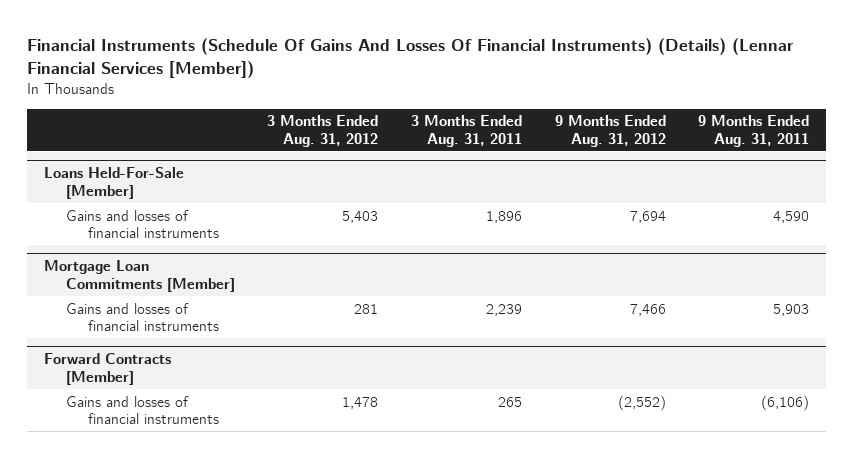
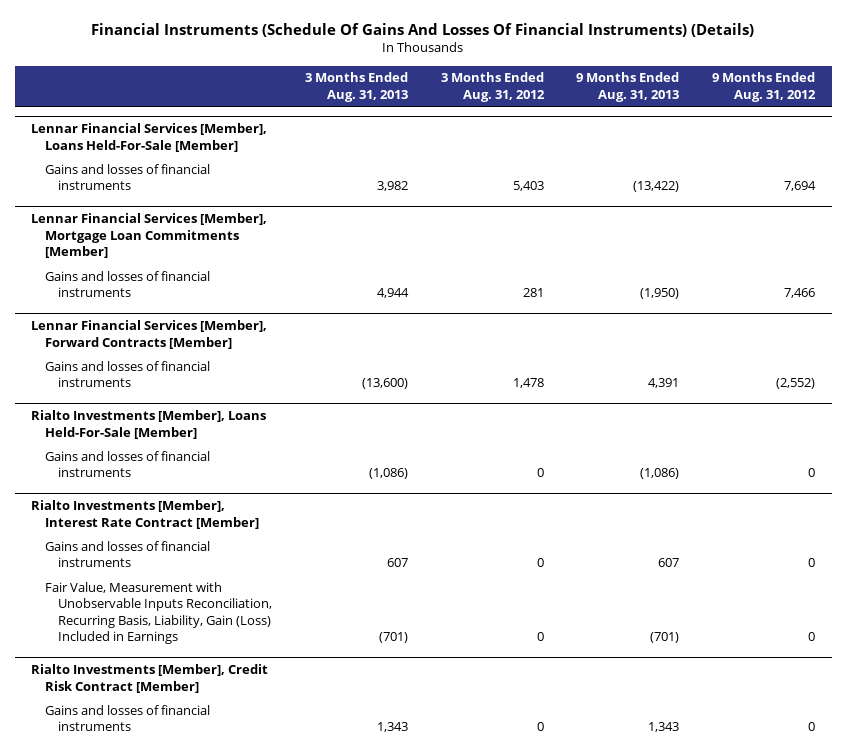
- Financial Instruments (Schedule Of Gains And Losses Of Financial Instruments) (Details) (Lennar Financial Services [Member])
+ Financial Instruments (Schedule Of Gains And Losses Of Financial Instruments) (Details)
- | 3 Months Ended Aug. 31, 2012 | 3 Months Ended Aug. 31, 2011 | 9 Months Ended Aug. 31, 2012 | 9 Months Ended Aug. 31, 2011
+ | 3 Months Ended Aug. 31, 2013 | 3 Months Ended Aug. 31, 2012 | 9 Months Ended Aug. 31, 2013 | 9 Months Ended Aug. 31, 2012
- Loans Held-For-Sale [Member]
+ Lennar Financial Services [Member], Loans Held-For-Sale [Member]
- Mortgage Loan Commitments [Member]
+ Lennar Financial Services [Member], Mortgage Loan Commitments [Member]
- Forward Contracts [Member]
+ Lennar Financial Services [Member], Forward Contracts [Member]
+ Rialto Investments [Member], Loans Held-For-Sale [Member]
+ Gains and losses of financial instruments | (1,086) | 0 | (1,086) | 0
+ Rialto Investments [Member], Interest Rate Contract [Member]
+ Gains and losses of financial instruments | 607 | 0 | 607 | 0
+ Fair Value, Measurement with Unobservable Inputs Reconciliation, Recurring Basis, Liability, Gain (Loss) Included in Earnings | (701) | 0 | (701) | 0
+ Rialto Investments [Member], Credit Risk Contract [Member]
+ Gains and losses of financial instruments | 1,343 | 0 | 1,343 | 0

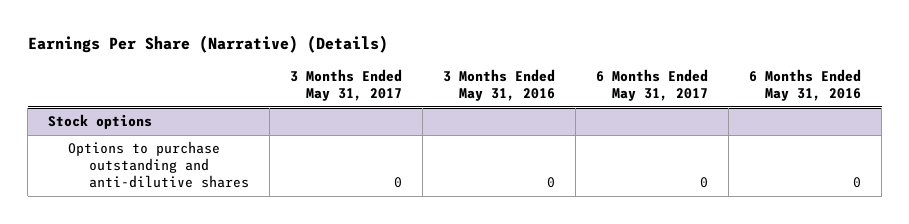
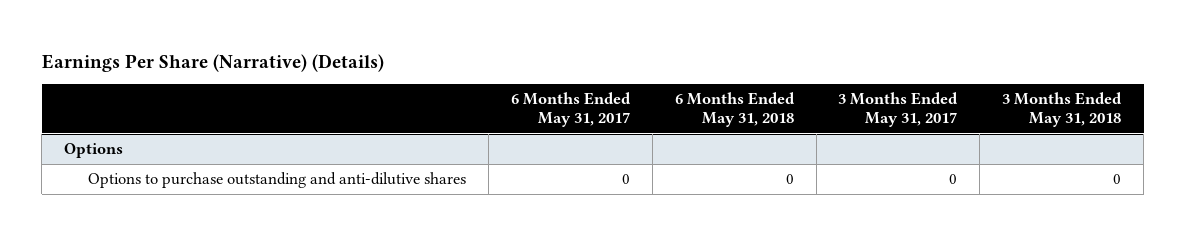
- | 3 Months Ended May 31, 2017 | 3 Months Ended May 31, 2016 | 6 Months Ended May 31, 2017 | 6 Months Ended May 31, 2016
+ | 6 Months Ended May 31, 2017 | 6 Months Ended May 31, 2018 | 3 Months Ended May 31, 2017 | 3 Months Ended May 31, 2018
- Stock options
+ Options

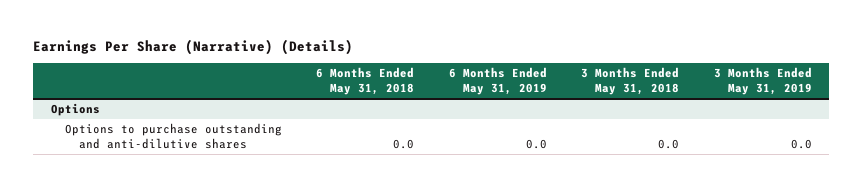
- | 6 Months Ended May 31, 2017 | 6 Months Ended May 31, 2018 | 3 Months Ended May 31, 2017 | 3 Months Ended May 31, 2018
+ | 6 Months Ended May 31, 2018 | 6 Months Ended May 31, 2019 | 3 Months Ended May 31, 2018 | 3 Months Ended May 31, 2019
@ Options
- Options to purchase outstanding and anti-dilutive shares | 0 | 0 | 0 | 0
+ Options to purchase outstanding and anti-dilutive shares | 0.0 | 0.0 | 0.0 | 0.0

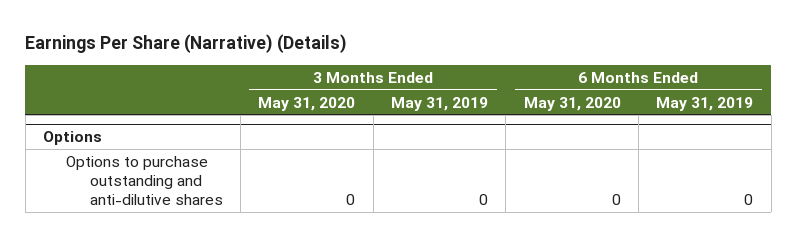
- | 6 Months Ended May 31, 2018 | 6 Months Ended May 31, 2019 | 3 Months Ended May 31, 2018 | 3 Months Ended May 31, 2019
+ | 3 Months Ended May 31, 2020 | 3 Months Ended May 31, 2019 | 6 Months Ended May 31, 2020 | 6 Months Ended May 31, 2019
@ Options
- Options to purchase outstanding and anti-dilutive shares | 0.0 | 0.0 | 0.0 | 0.0
+ Options to purchase outstanding and anti-dilutive shares | 0 | 0 | 0 | 0

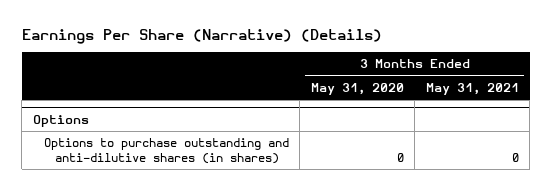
- | 3 Months Ended May 31, 2020 | 3 Months Ended May 31, 2019 | 6 Months Ended May 31, 2020 | 6 Months Ended May 31, 2019
+ | 3 Months Ended May 31, 2020 | 3 Months Ended May 31, 2021
@ Options
- Options to purchase outstanding and anti-dilutive shares | 0 | 0 | 0 | 0
+ Options to purchase outstanding and anti-dilutive shares (in shares) | 0 | 0

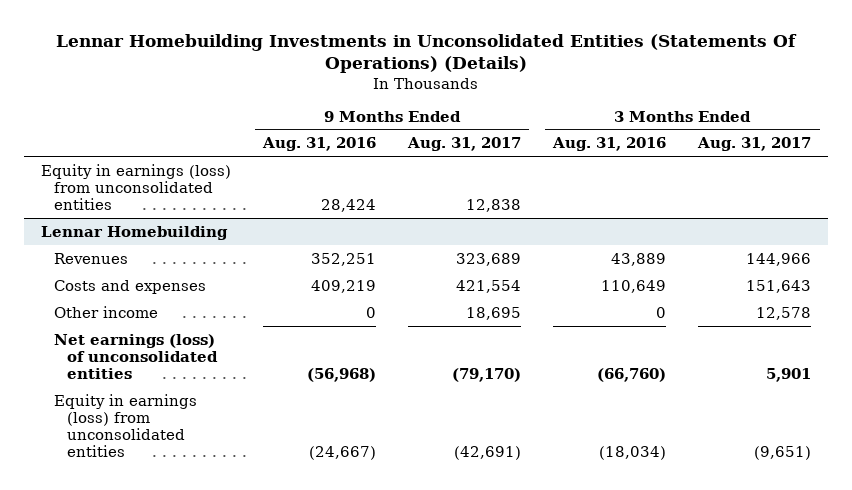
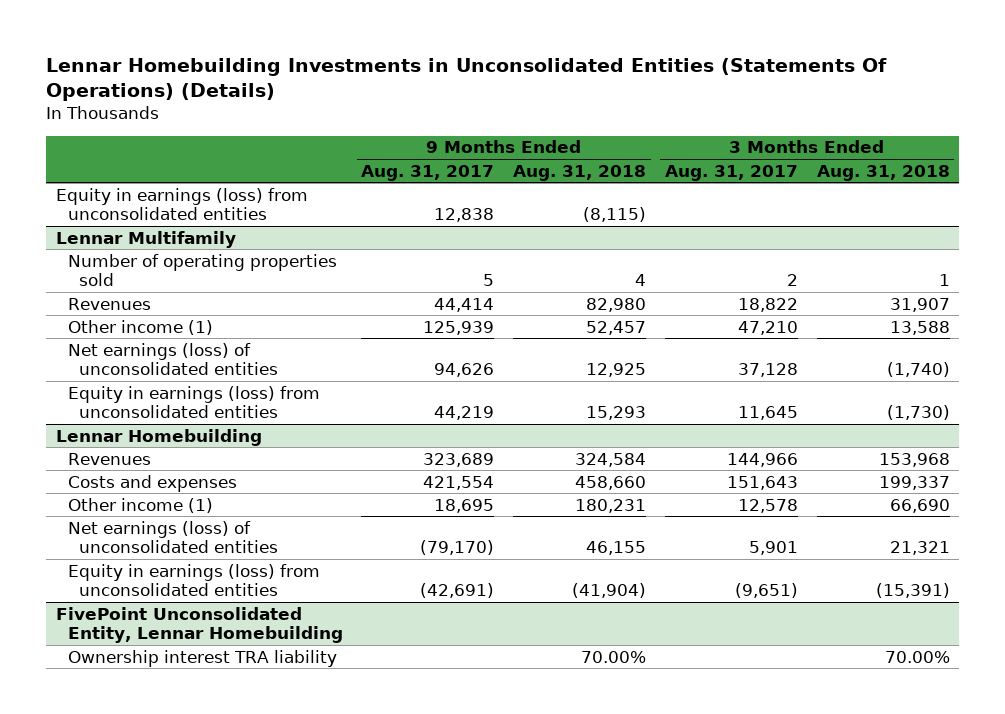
- | 9 Months Ended Aug. 31, 2016 | 9 Months Ended Aug. 31, 2017 | 3 Months Ended Aug. 31, 2016 | 3 Months Ended Aug. 31, 2017
+ | 9 Months Ended Aug. 31, 2017 | 9 Months Ended Aug. 31, 2018 | 3 Months Ended Aug. 31, 2017 | 3 Months Ended Aug. 31, 2018
+ Lennar Multifamily
+ Number of operating properties sold | 5 | 4 | 2 | 1
+ Revenues | 44,414 | 82,980 | 18,822 | 31,907
+ Other income (1) | 125,939 | 52,457 | 47,210 | 13,588
+ Net earnings (loss) of unconsolidated entities | 94,626 | 12,925 | 37,128 | (1,740)
+ Equity in earnings (loss) from unconsolidated entities | 44,219 | 15,293 | 11,645 | (1,730)
@ Lennar Homebuilding
- Other income | 0 | 18,695 | 0 | 12,578
+ Other income (1) | 18,695 | 180,231 | 12,578 | 66,690
+ FivePoint Unconsolidated Entity, Lennar Homebuilding
+ Ownership interest TRA liability | | 70.00% | | 70.00%

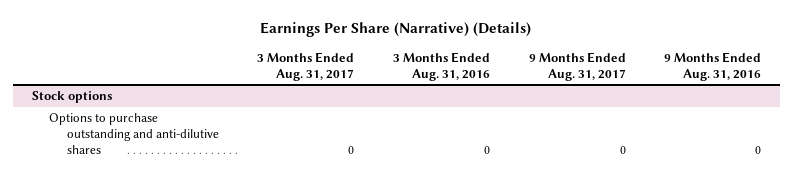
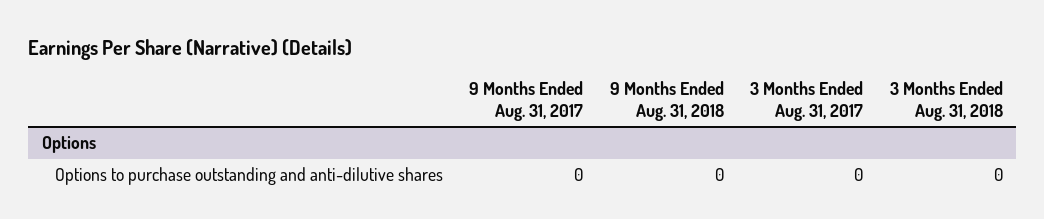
- | 3 Months Ended Aug. 31, 2017 | 3 Months Ended Aug. 31, 2016 | 9 Months Ended Aug. 31, 2017 | 9 Months Ended Aug. 31, 2016
+ | 9 Months Ended Aug. 31, 2017 | 9 Months Ended Aug. 31, 2018 | 3 Months Ended Aug. 31, 2017 | 3 Months Ended Aug. 31, 2018
- Stock options
+ Options

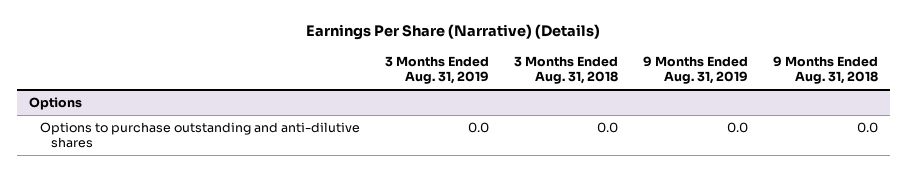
- | 9 Months Ended Aug. 31, 2017 | 9 Months Ended Aug. 31, 2018 | 3 Months Ended Aug. 31, 2017 | 3 Months Ended Aug. 31, 2018
+ | 3 Months Ended Aug. 31, 2019 | 3 Months Ended Aug. 31, 2018 | 9 Months Ended Aug. 31, 2019 | 9 Months Ended Aug. 31, 2018
@ Options
- Options to purchase outstanding and anti-dilutive shares | 0 | 0 | 0 | 0
+ Options to purchase outstanding and anti-dilutive shares | 0.0 | 0.0 | 0.0 | 0.0

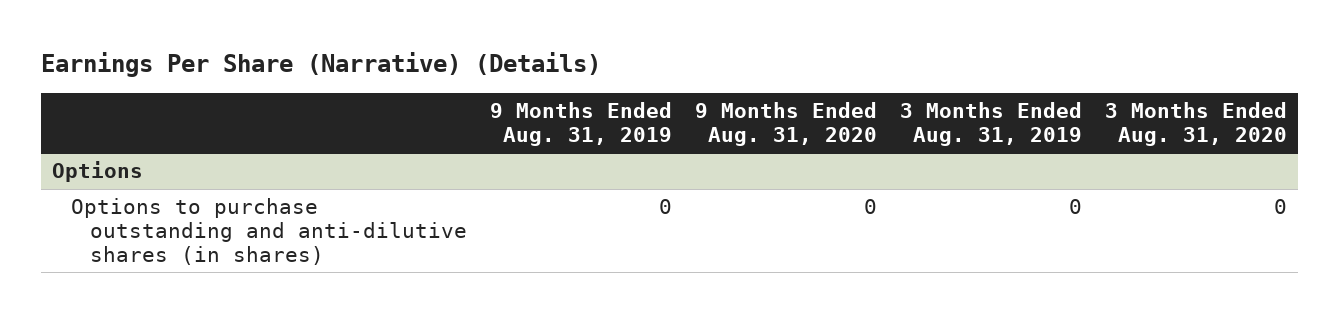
- | 3 Months Ended Aug. 31, 2019 | 3 Months Ended Aug. 31, 2018 | 9 Months Ended Aug. 31, 2019 | 9 Months Ended Aug. 31, 2018
+ | 9 Months Ended Aug. 31, 2019 | 9 Months Ended Aug. 31, 2020 | 3 Months Ended Aug. 31, 2019 | 3 Months Ended Aug. 31, 2020
@ Options
- Options to purchase outstanding and anti-dilutive shares | 0.0 | 0.0 | 0.0 | 0.0
+ Options to purchase outstanding and anti-dilutive shares (in shares) | 0 | 0 | 0 | 0

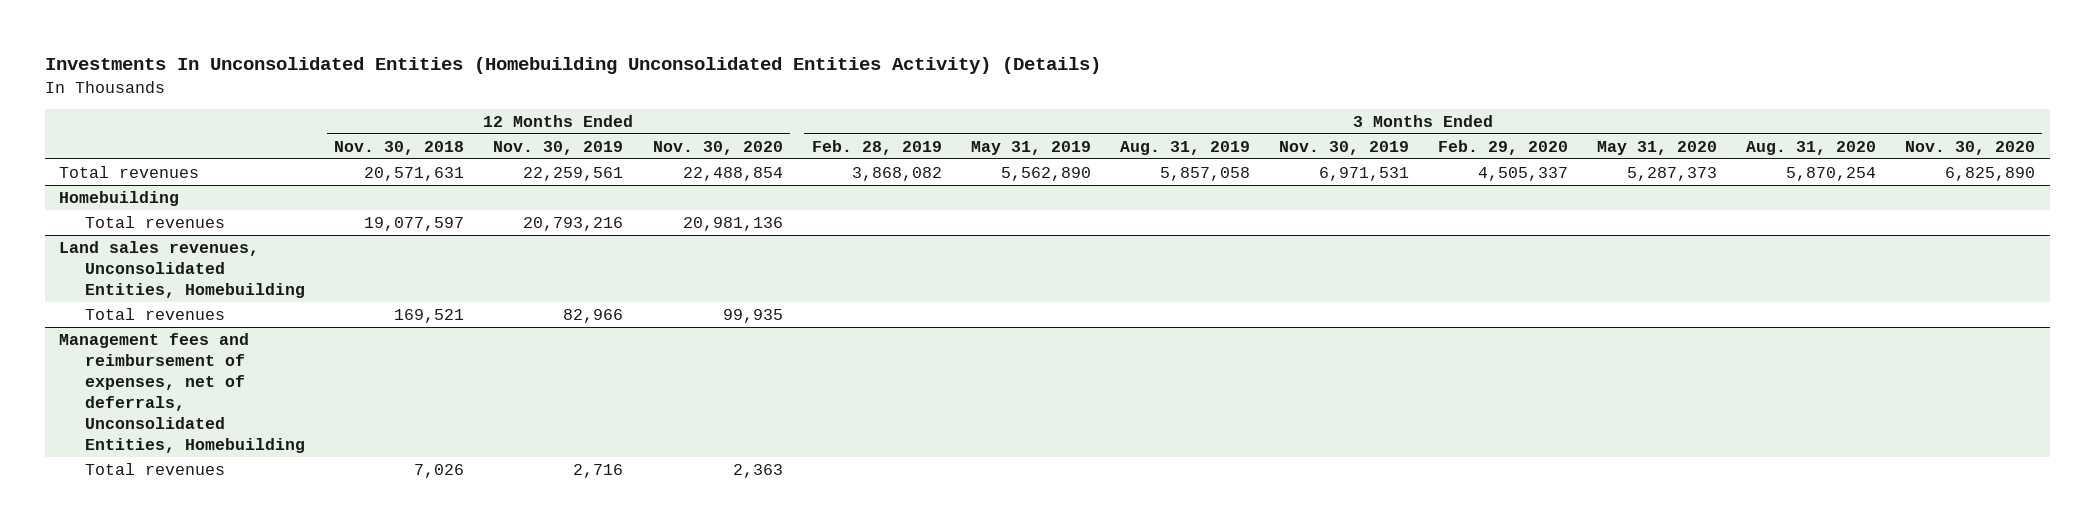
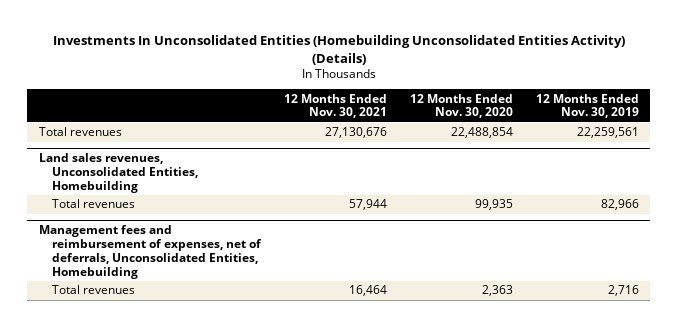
- | 12 Months Ended Nov. 30, 2018 | 12 Months Ended Nov. 30, 2019 | 12 Months Ended Nov. 30, 2020 | 3 Months Ended Feb. 28, 2019 | 3 Months Ended May 31, 2019 | 3 Months Ended Aug. 31, 2019 | 3 Months Ended Nov. 30, 2019 | 3 Months Ended Feb. 29, 2020 | 3 Months Ended May 31, 2020 | 3 Months Ended Aug. 31, 2020 | 3 Months Ended Nov. 30, 2020
+ | 12 Months Ended Nov. 30, 2021 | 12 Months Ended Nov. 30, 2020 | 12 Months Ended Nov. 30, 2019
- Homebuilding
- Total revenues | 19,077,597 | 20,793,216 | 20,981,136 | | | | | | | |

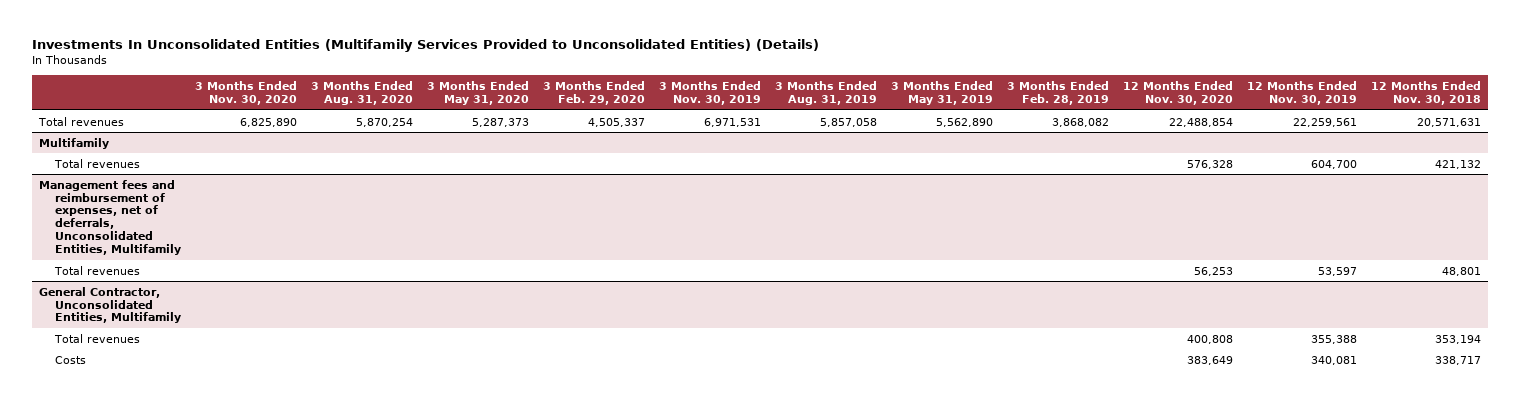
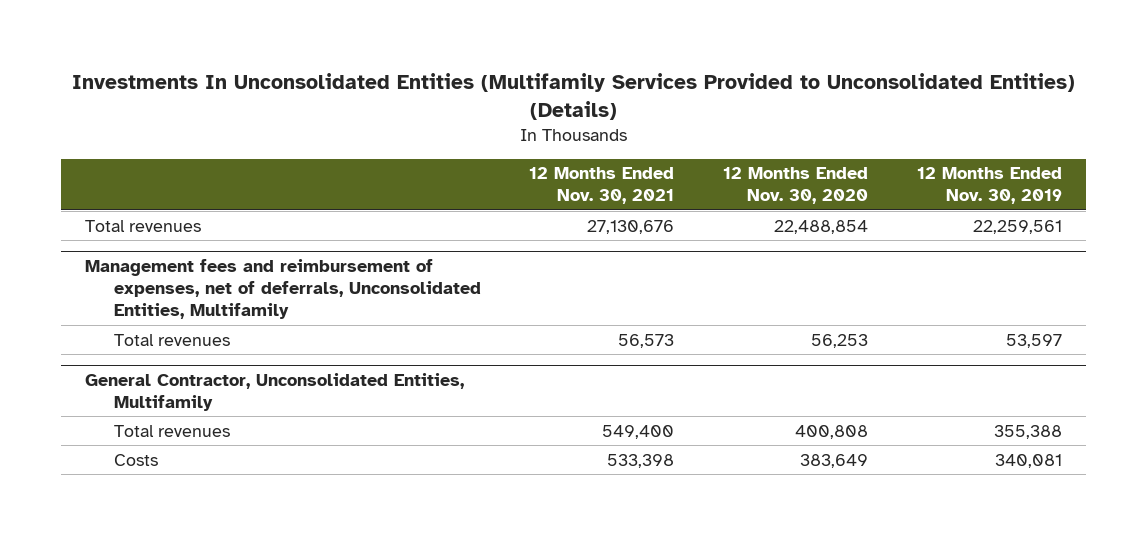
- | 3 Months Ended Nov. 30, 2020 | 3 Months Ended Aug. 31, 2020 | 3 Months Ended May 31, 2020 | 3 Months Ended Feb. 29, 2020 | 3 Months Ended Nov. 30, 2019 | 3 Months Ended Aug. 31, 2019 | 3 Months Ended May 31, 2019 | 3 Months Ended Feb. 28, 2019 | 12 Months Ended Nov. 30, 2020 | 12 Months Ended Nov. 30, 2019 | 12 Months Ended Nov. 30, 2018
+ | 12 Months Ended Nov. 30, 2021 | 12 Months Ended Nov. 30, 2020 | 12 Months Ended Nov. 30, 2019
- Multifamily
- Total revenues | | | | | | | | | 576,328 | 604,700 | 421,132

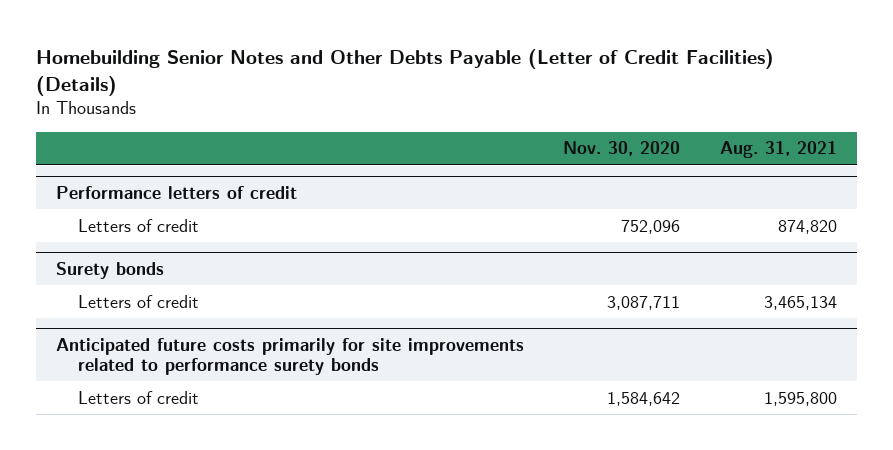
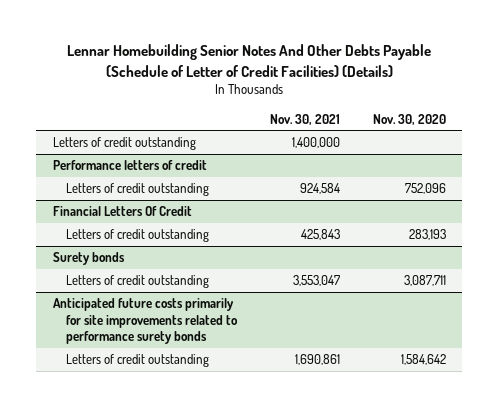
- Homebuilding Senior Notes and Other Debts Payable (Letter of Credit Facilities) (Details)
+ Lennar Homebuilding Senior Notes And Other Debts Payable (Schedule of Letter of Credit Facilities) (Details)
- | Nov. 30, 2020 | Aug. 31, 2021
+ | Nov. 30, 2021 | Nov. 30, 2020
+ Letters of credit outstanding | 1,400,000 |
@ Performance letters of credit
- Letters of credit | 752,096 | 874,820
+ Letters of credit outstanding | 924,584 | 752,096
+ Financial Letters Of Credit
+ Letters of credit outstanding | 425,843 | 283,193
@ Surety bonds
- Letters of credit | 3,087,711 | 3,465,134
+ Letters of credit outstanding | 3,553,047 | 3,087,711
@ Anticipated future costs primarily for site improvements related to performance surety bonds
- Letters of credit | 1,584,642 | 1,595,800
+ Letters of credit outstanding | 1,690,861 | 1,584,642

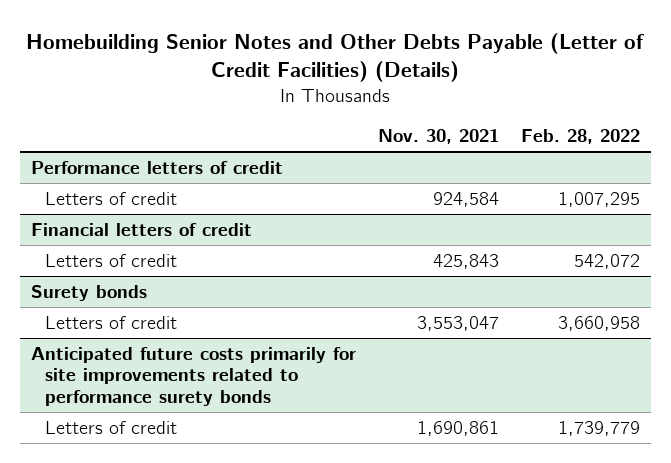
- Lennar Homebuilding Senior Notes And Other Debts Payable (Schedule of Letter of Credit Facilities) (Details)
+ Homebuilding Senior Notes and Other Debts Payable (Letter of Credit Facilities) (Details)
- | Nov. 30, 2021 | Nov. 30, 2020
+ | Nov. 30, 2021 | Feb. 28, 2022
- Letters of credit outstanding | 1,400,000 |
@ Performance letters of credit
- Letters of credit outstanding | 924,584 | 752,096
- Financial Letters Of Credit
- Letters of credit outstanding | 425,843 | 283,193
@ Performance letters of credit
+ Letters of credit | 924,584 | 1,007,295
+ Financial letters of credit
+ Letters of credit | 425,843 | 542,072
@ Surety bonds
- Letters of credit outstanding | 3,553,047 | 3,087,711
+ Letters of credit | 3,553,047 | 3,660,958
@ Anticipated future costs primarily for site improvements related to performance surety bonds
- Letters of credit outstanding | 1,690,861 | 1,584,642
+ Letters of credit | 1,690,861 | 1,739,779

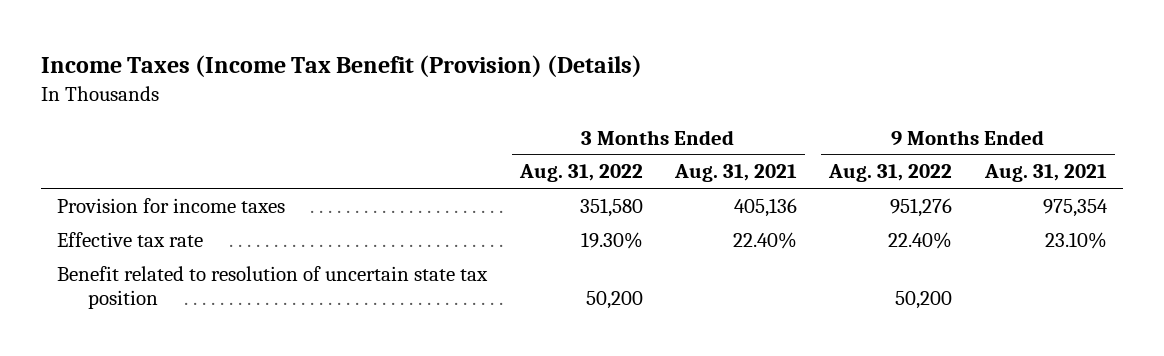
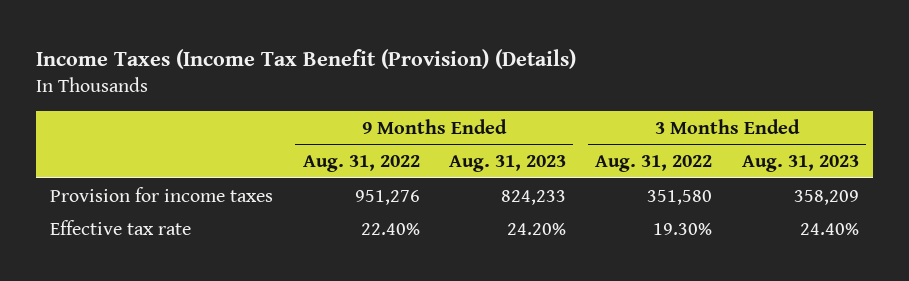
- | 3 Months Ended Aug. 31, 2022 | 3 Months Ended Aug. 31, 2021 | 9 Months Ended Aug. 31, 2022 | 9 Months Ended Aug. 31, 2021
+ | 9 Months Ended Aug. 31, 2022 | 9 Months Ended Aug. 31, 2023 | 3 Months Ended Aug. 31, 2022 | 3 Months Ended Aug. 31, 2023
- Benefit related to resolution of uncertain state tax position | 50,200 | | 50,200 |

